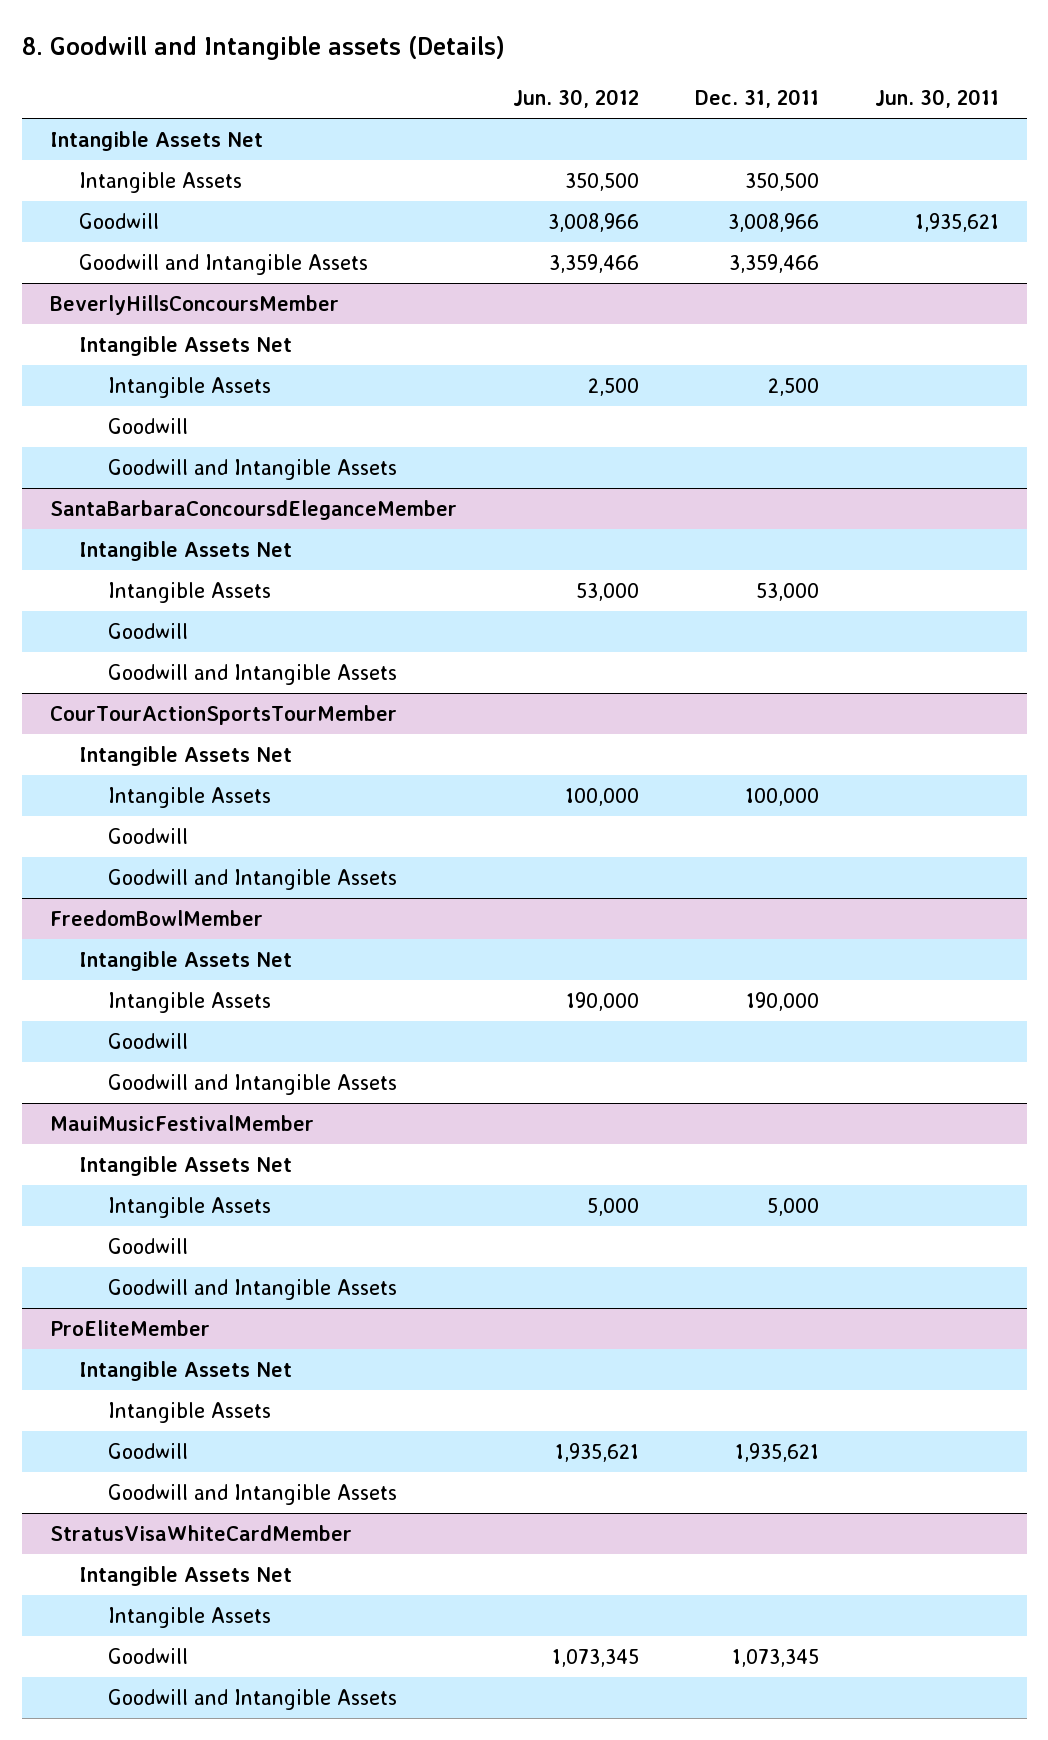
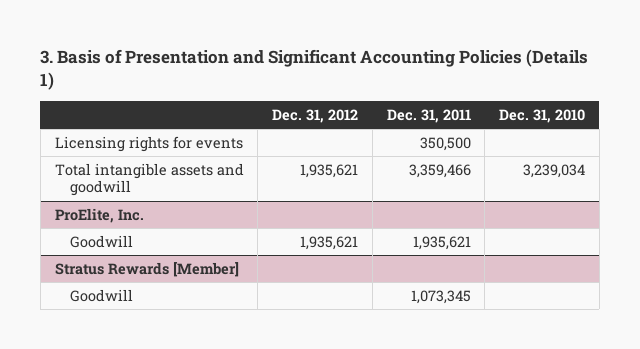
- 8. Goodwill and Intangible assets (Details)
+ 3. Basis of Presentation and Significant Accounting Policies (Details 1)
- | Jun. 30, 2012 | Dec. 31, 2011 | Jun. 30, 2011
+ | Dec. 31, 2012 | Dec. 31, 2011 | Dec. 31, 2010
- Intangible Assets Net
- Intangible Assets | 350,500 | 350,500 |
- Goodwill | 3,008,966 | 3,008,966 | 1,935,621
- Goodwill and Intangible Assets | 3,359,466 | 3,359,466 |
- BeverlyHillsConcoursMember
- Intangible Assets Net
- Intangible Assets | 2,500 | 2,500 |
- Goodwill
- Goodwill and Intangible Assets
- SantaBarbaraConcoursdEleganceMember
- Intangible Assets Net
- Intangible Assets | 53,000 | 53,000 |
- Goodwill
- Goodwill and Intangible Assets
- CourTourActionSportsTourMember
- Intangible Assets Net
- Intangible Assets | 100,000 | 100,000 |
- Goodwill
- Goodwill and Intangible Assets
- FreedomBowlMember
- Intangible Assets Net
- Intangible Assets | 190,000 | 190,000 |
- Goodwill
- Goodwill and Intangible Assets
- MauiMusicFestivalMember
- Intangible Assets Net
- Intangible Assets | 5,000 | 5,000 |
- Goodwill
- Goodwill and Intangible Assets
- ProEliteMember
- Intangible Assets Net
- Intangible Assets
+ Licensing rights for events | | 350,500 |
+ Total intangible assets and goodwill | 1,935,621 | 3,359,466 | 3,239,034
+ ProElite, Inc.
- Goodwill and Intangible Assets
- StratusVisaWhiteCardMember
- Intangible Assets Net
- Intangible Assets
+ Stratus Rewards [Member]
- Goodwill and Intangible Assets

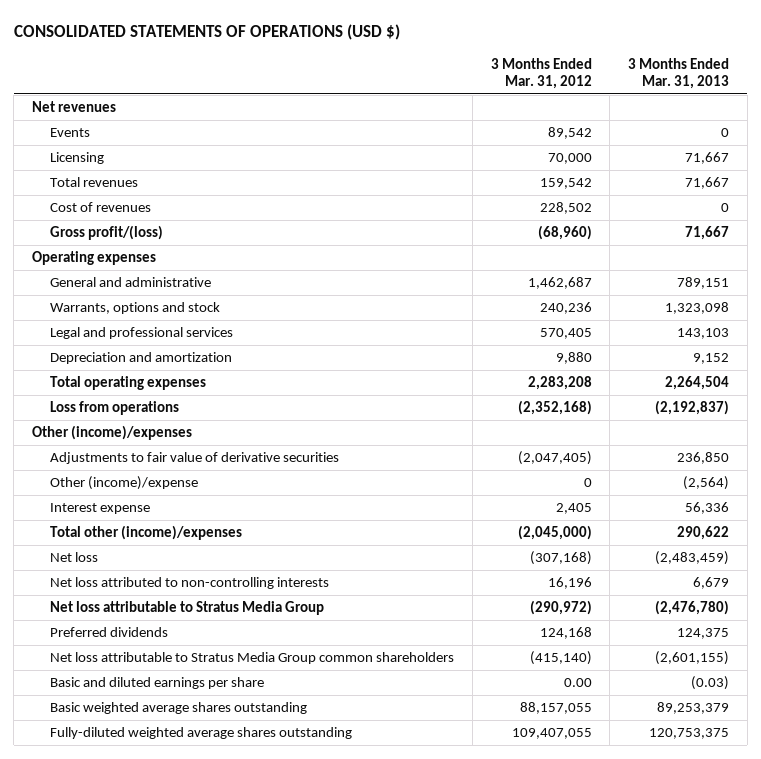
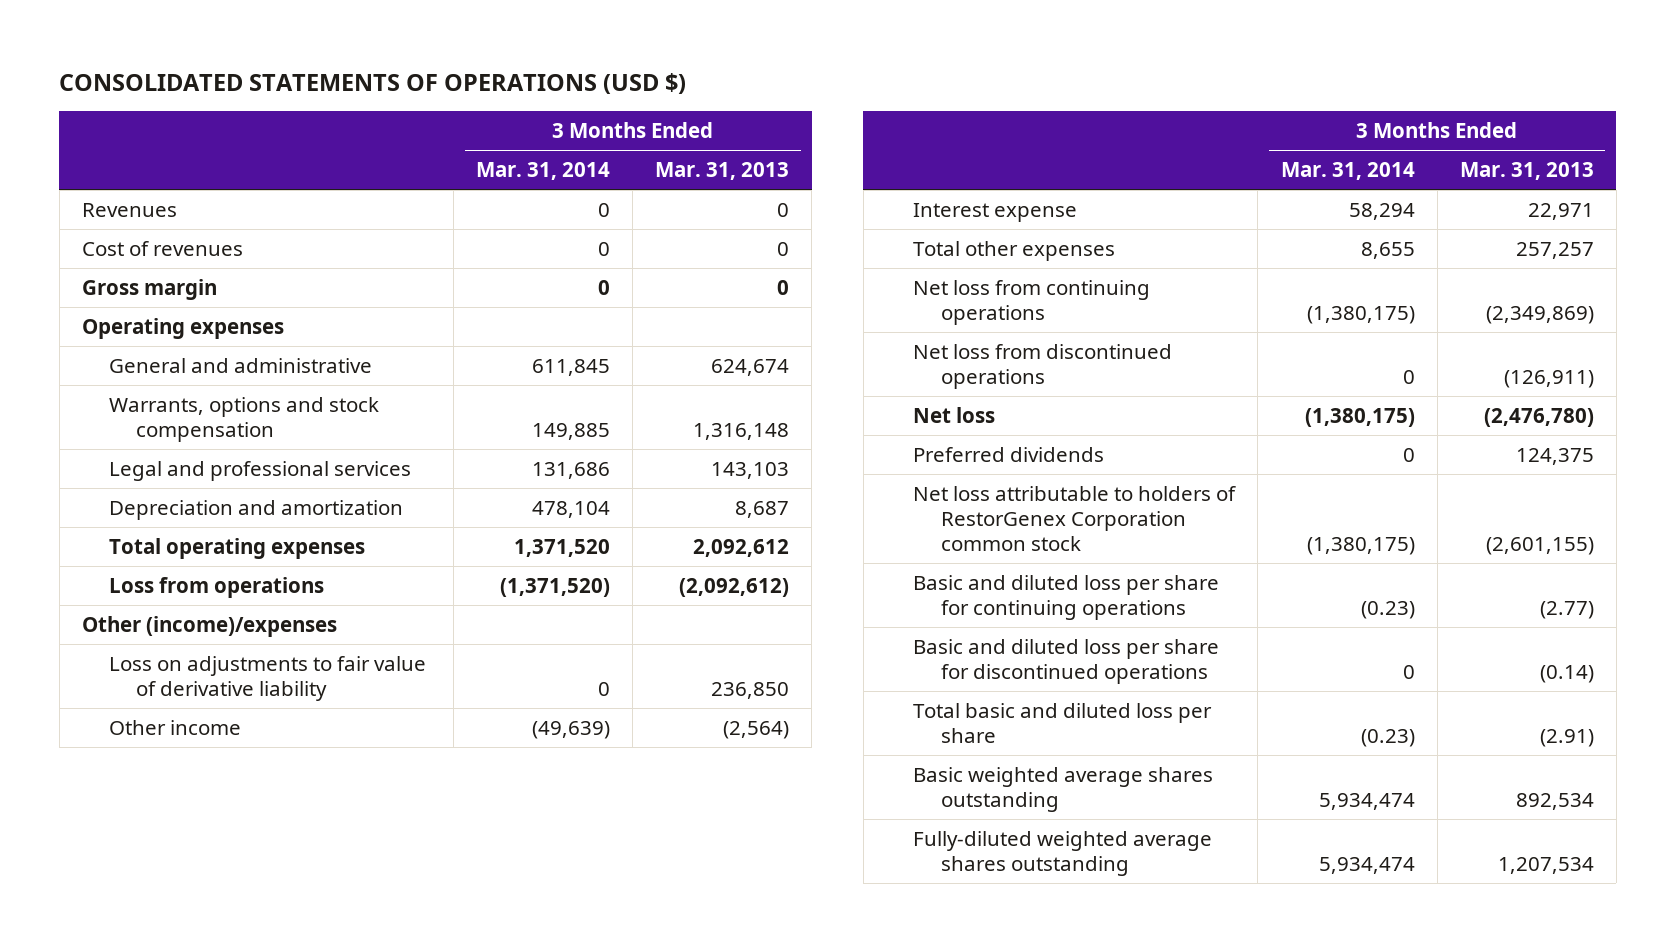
- | 3 Months Ended Mar. 31, 2012 | 3 Months Ended Mar. 31, 2013
+ | 3 Months Ended Mar. 31, 2014 | 3 Months Ended Mar. 31, 2013
- Net revenues
- Events | 89,542 | 0
- Licensing | 70,000 | 71,667
- Total revenues | 159,542 | 71,667
+ Revenues | 0 | 0
- Gross profit/(loss) | (68,960) | 71,667
+ Gross margin | 0 | 0
- General and administrative | 1,462,687 | 789,151
- Warrants, options and stock | 240,236 | 1,323,098
+ General and administrative | 611,845 | 624,674
+ Warrants, options and stock compensation | 149,885 | 1,316,148
- Depreciation and amortization | 9,880 | 9,152
- Total operating expenses | 2,283,208 | 2,264,504
- Loss from operations | (2,352,168) | (2,192,837)
+ Depreciation and amortization | 478,104 | 8,687
+ Total operating expenses | 1,371,520 | 2,092,612
+ Loss from operations | (1,371,520) | (2,092,612)
- Adjustments to fair value of derivative securities | (2,047,405) | 236,850
- Other (income)/expense | 0 | (2,564)
- Interest expense | 2,405 | 56,336
- Total other (income)/expenses | (2,045,000) | 290,622
- Net loss | (307,168) | (2,483,459)
- Net loss attributed to non-controlling interests | 16,196 | 6,679
- Net loss attributable to Stratus Media Group | (290,972) | (2,476,780)
+ Loss on adjustments to fair value of derivative liability | 0 | 236,850
+ Other income | (49,639) | (2,564)
+ Interest expense | 58,294 | 22,971
+ Total other expenses | 8,655 | 257,257
+ Net loss from continuing operations | (1,380,175) | (2,349,869)
+ Net loss from discontinued operations | 0 | (126,911)
+ Net loss | (1,380,175) | (2,476,780)
- Net loss attributable to Stratus Media Group common shareholders | (415,140) | (2,601,155)
- Basic and diluted earnings per share | 0.00 | (0.03)
- Basic weighted average shares outstanding | 88,157,055 | 89,253,379
- Fully-diluted weighted average shares outstanding | 109,407,055 | 120,753,375
+ Net loss attributable to holders of RestorGenex Corporation common stock | (1,380,175) | (2,601,155)
+ Basic and diluted loss per share for continuing operations | (0.23) | (2.77)
+ Basic and diluted loss per share for discontinued operations | 0 | (0.14)
+ Total basic and diluted loss per share | (0.23) | (2.91)
+ Basic weighted average shares outstanding | 5,934,474 | 892,534
+ Fully-diluted weighted average shares outstanding | 5,934,474 | 1,207,534

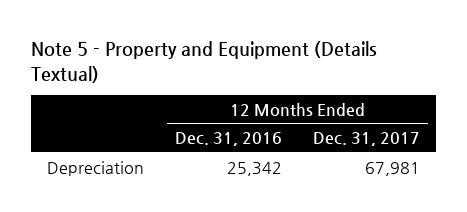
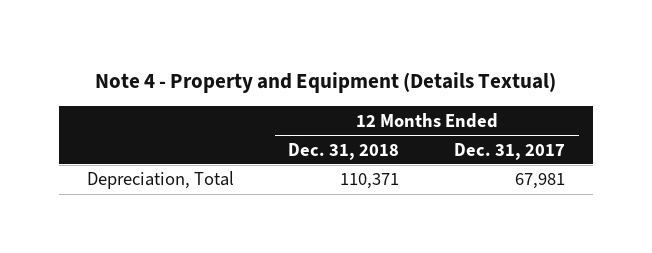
- Note 5 - Property and Equipment (Details Textual)
+ Note 4 - Property and Equipment (Details Textual)
- | 12 Months Ended Dec. 31, 2016 | 12 Months Ended Dec. 31, 2017
+ | 12 Months Ended Dec. 31, 2018 | 12 Months Ended Dec. 31, 2017
- Depreciation | 25,342 | 67,981
+ Depreciation, Total | 110,371 | 67,981

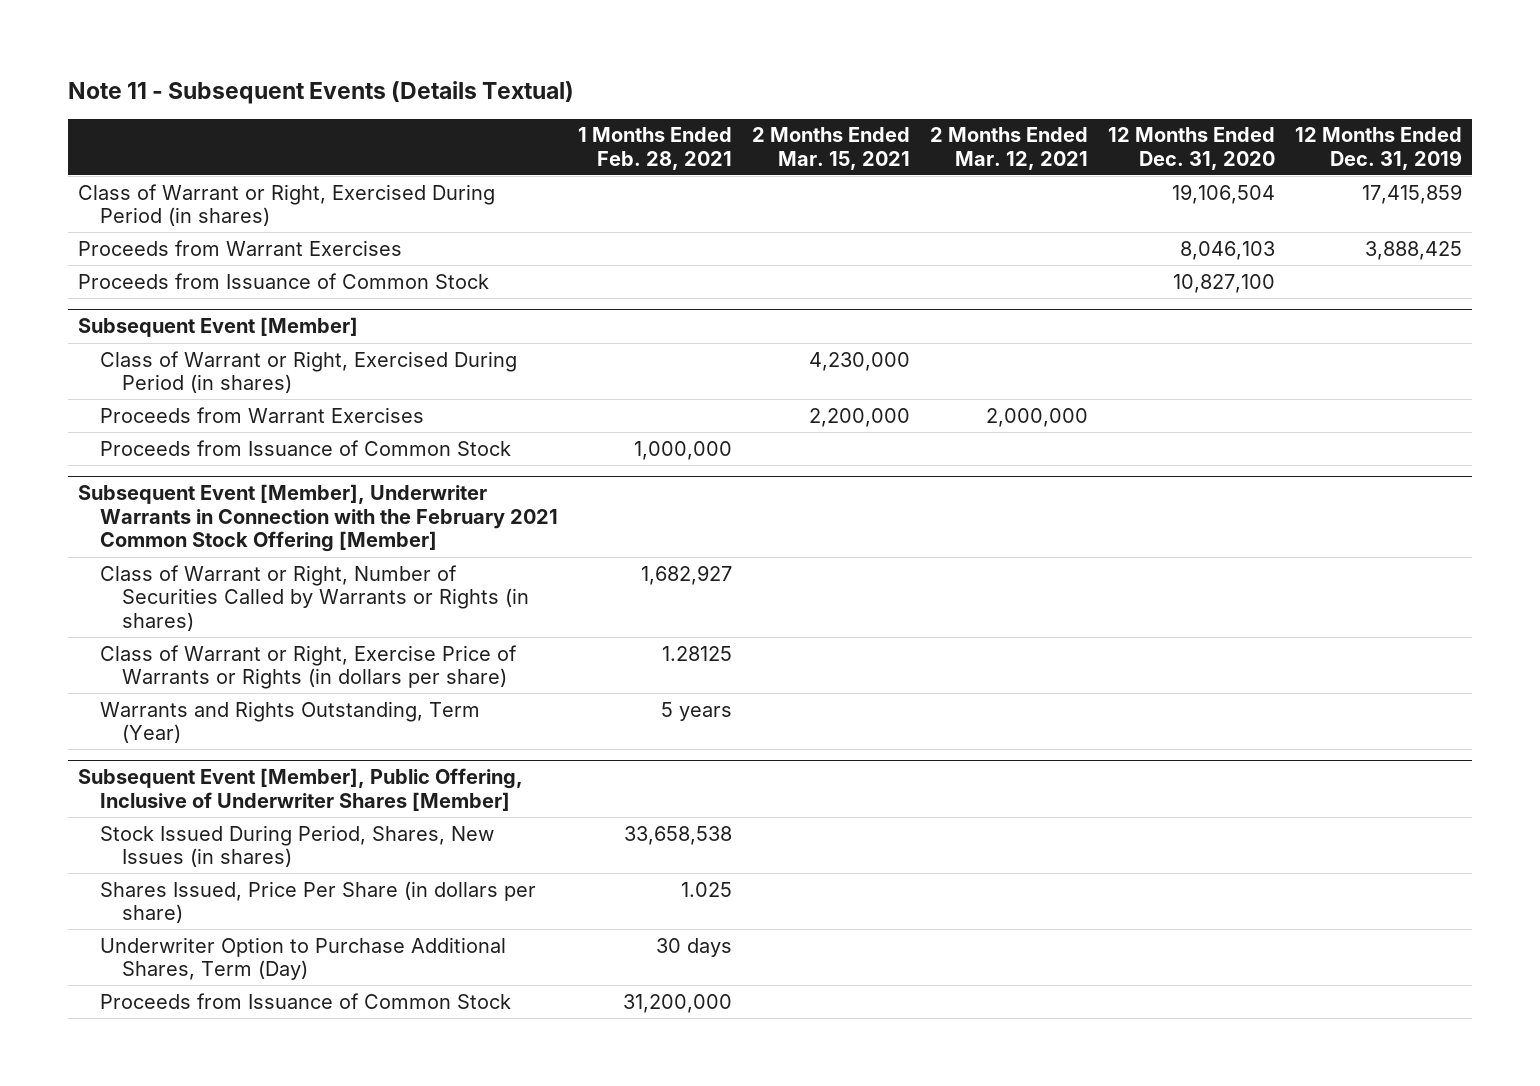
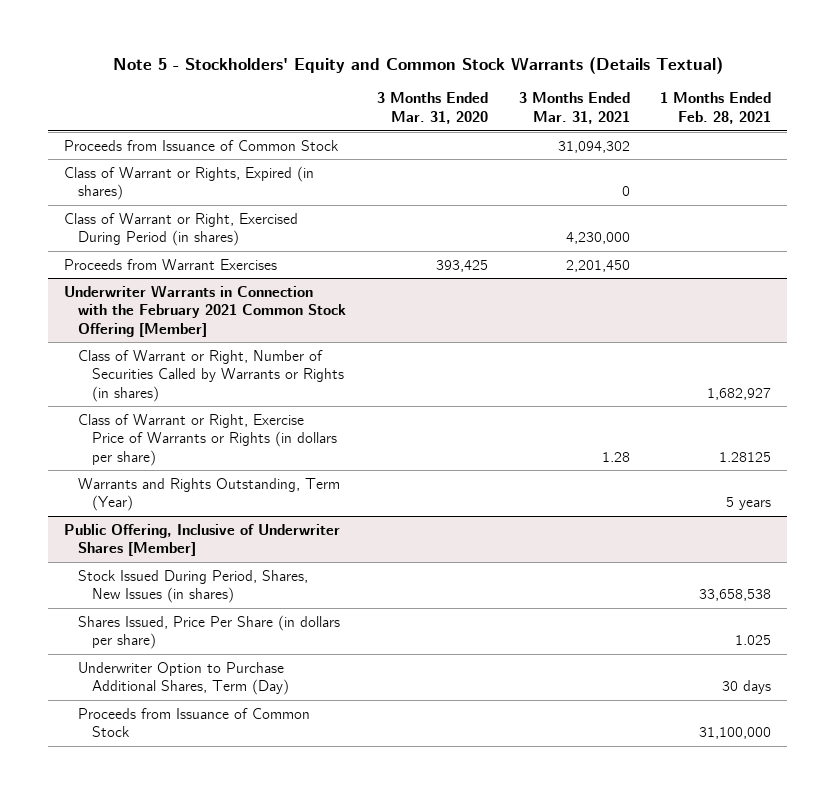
- Note 11 - Subsequent Events (Details Textual)
+ Note 5 - Stockholders' Equity and Common Stock Warrants (Details Textual)
- | 1 Months Ended Feb. 28, 2021 | 2 Months Ended Mar. 15, 2021 | 2 Months Ended Mar. 12, 2021 | 12 Months Ended Dec. 31, 2020 | 12 Months Ended Dec. 31, 2019
+ | 3 Months Ended Mar. 31, 2020 | 3 Months Ended Mar. 31, 2021 | 1 Months Ended Feb. 28, 2021
- Class of Warrant or Right, Exercised During Period (in shares) | | | | 19,106,504 | 17,415,859
- Proceeds from Warrant Exercises | | | | 8,046,103 | 3,888,425
- Subsequent Event [Member]
+ Class of Warrant or Rights, Expired (in shares) | | 0 |
- Proceeds from Issuance of Common Stock | 1,000,000 | | | |
- Subsequent Event [Member], Underwriter Warrants in Connection with the February 2021 Common Stock Offering [Member]
+ Underwriter Warrants in Connection with the February 2021 Common Stock Offering [Member]
- Subsequent Event [Member], Public Offering, Inclusive of Underwriter Shares [Member]
+ Public Offering, Inclusive of Underwriter Shares [Member]
- Proceeds from Issuance of Common Stock | 31,200,000 | | | |
+ Proceeds from Issuance of Common Stock | | | 31,100,000

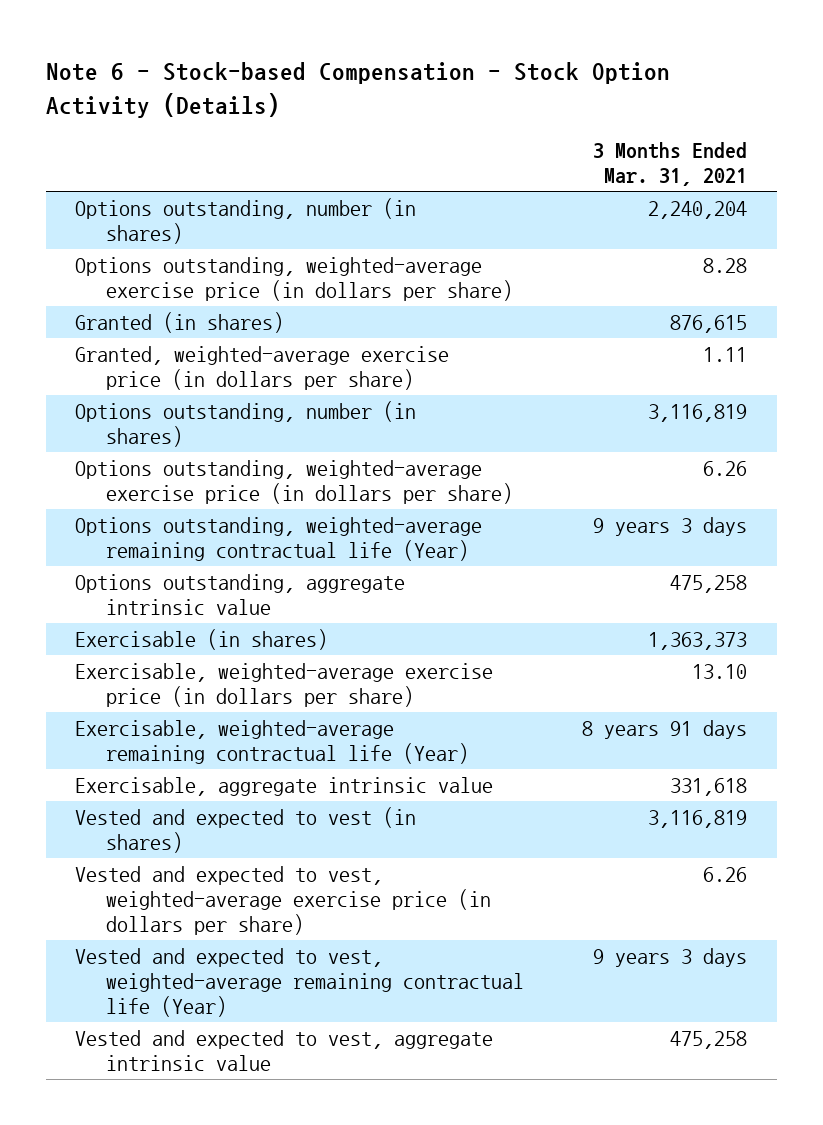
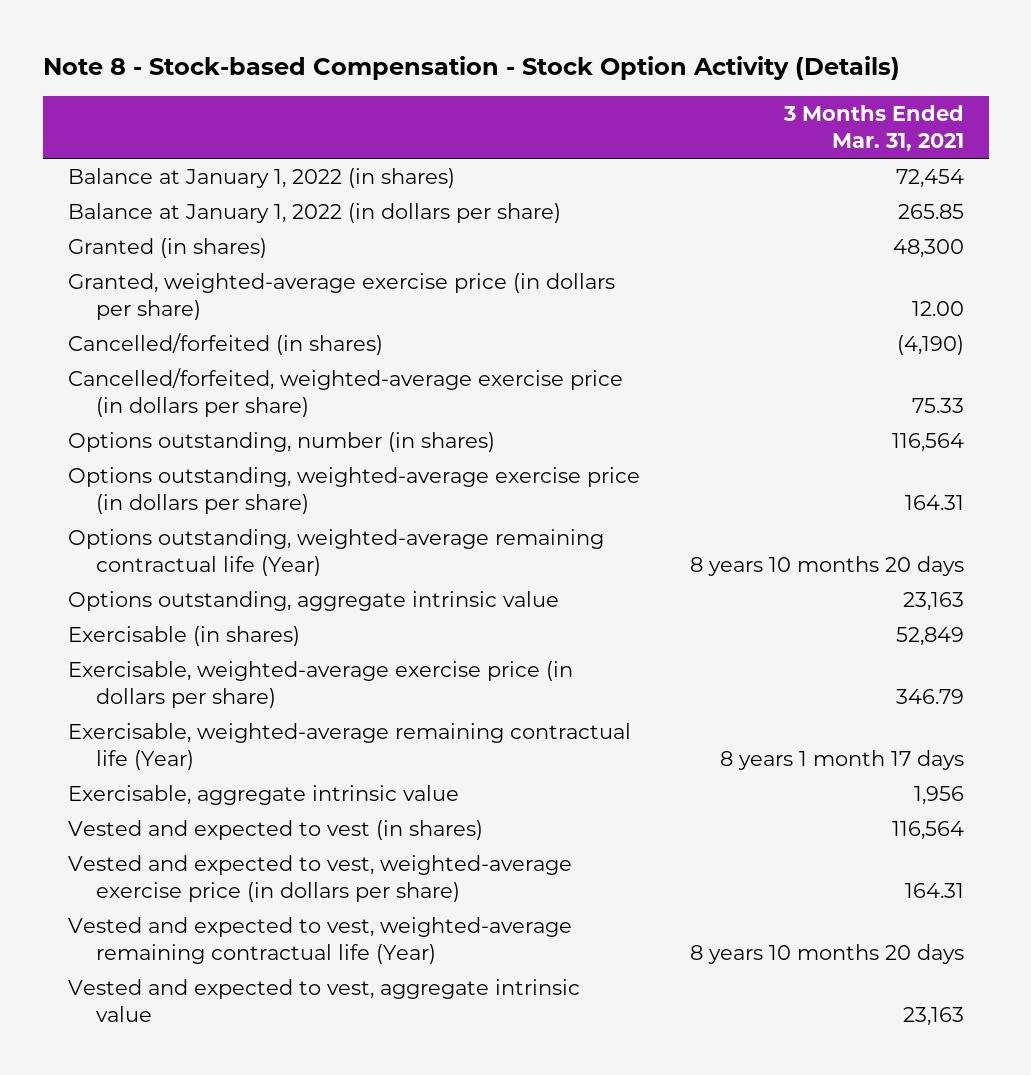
- Note 6 - Stock-based Compensation - Stock Option Activity (Details)
+ Note 8 - Stock-based Compensation - Stock Option Activity (Details)
- Options outstanding, number (in shares) | 2,240,204
- Options outstanding, weighted-average exercise price (in dollars per share) | 8.28
- Granted (in shares) | 876,615
- Granted, weighted-average exercise price (in dollars per share) | 1.11
- Options outstanding, number (in shares) | 3,116,819
- Options outstanding, weighted-average exercise price (in dollars per share) | 6.26
- Options outstanding, weighted-average remaining contractual life (Year) | 9 years 3 days
- Options outstanding, aggregate intrinsic value | 475,258
- Exercisable (in shares) | 1,363,373
- Exercisable, weighted-average exercise price (in dollars per share) | 13.10
- Exercisable, weighted-average remaining contractual life (Year) | 8 years 91 days
- Exercisable, aggregate intrinsic value | 331,618
- Vested and expected to vest (in shares) | 3,116,819
- Vested and expected to vest, weighted-average exercise price (in dollars per share) | 6.26
- Vested and expected to vest, weighted-average remaining contractual life (Year) | 9 years 3 days
- Vested and expected to vest, aggregate intrinsic value | 475,258
+ Balance at January 1, 2022 (in shares) | 72,454
+ Balance at January 1, 2022 (in dollars per share) | 265.85
+ Granted (in shares) | 48,300
+ Granted, weighted-average exercise price (in dollars per share) | 12.00
+ Cancelled/forfeited (in shares) | (4,190)
+ Cancelled/forfeited, weighted-average exercise price (in dollars per share) | 75.33
+ Options outstanding, number (in shares) | 116,564
+ Options outstanding, weighted-average exercise price (in dollars per share) | 164.31
+ Options outstanding, weighted-average remaining contractual life (Year) | 8 years 10 months 20 days
+ Options outstanding, aggregate intrinsic value | 23,163
+ Exercisable (in shares) | 52,849
+ Exercisable, weighted-average exercise price (in dollars per share) | 346.79
+ Exercisable, weighted-average remaining contractual life (Year) | 8 years 1 month 17 days
+ Exercisable, aggregate intrinsic value | 1,956
+ Vested and expected to vest (in shares) | 116,564
+ Vested and expected to vest, weighted-average exercise price (in dollars per share) | 164.31
+ Vested and expected to vest, weighted-average remaining contractual life (Year) | 8 years 10 months 20 days
+ Vested and expected to vest, aggregate intrinsic value | 23,163

